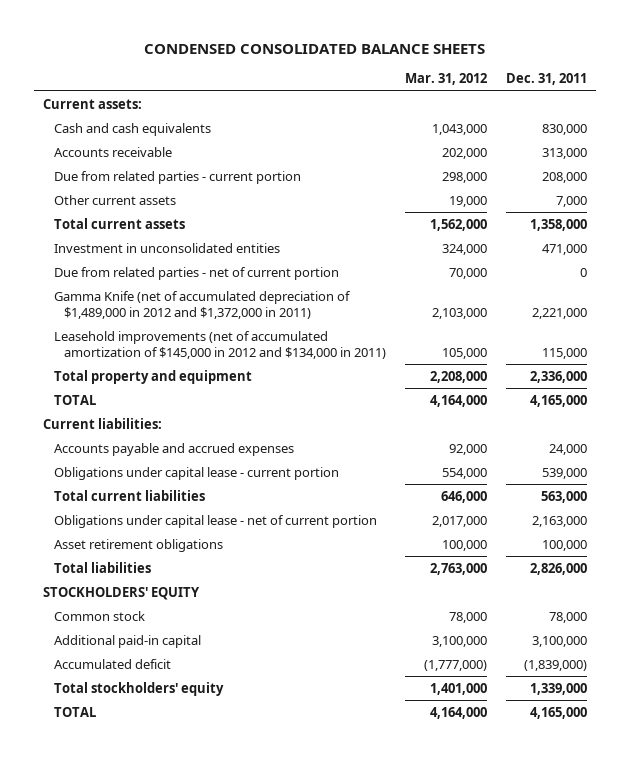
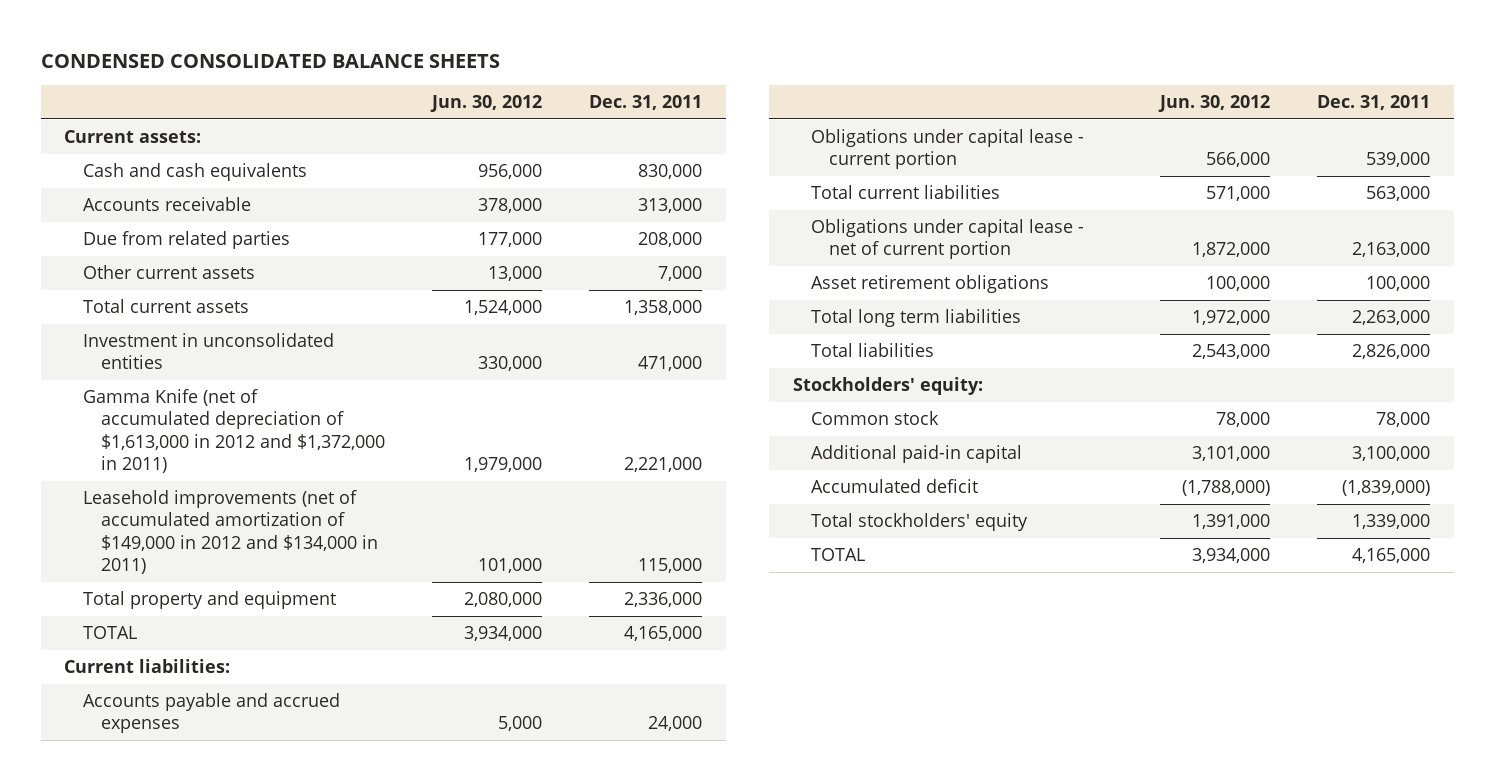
- | Mar. 31, 2012 | Dec. 31, 2011
+ | Jun. 30, 2012 | Dec. 31, 2011
- Due from related parties - current portion | 298,000 | 208,000
+ Due from related parties | 177,000 | 208,000
- Due from related parties - net of current portion | 70,000 | 0
- Gamma Knife (net of accumulated depreciation of $1,489,000 in 2012 and $1,372,000 in 2011) | 2,103,000 | 2,221,000
- Leasehold improvements (net of accumulated amortization of $145,000 in 2012 and $134,000 in 2011) | 105,000 | 115,000
+ Gamma Knife (net of accumulated depreciation of $1,613,000 in 2012 and $1,372,000 in 2011) | 1,979,000 | 2,221,000
+ Leasehold improvements (net of accumulated amortization of $149,000 in 2012 and $134,000 in 2011) | 101,000 | 115,000
+ Total long term liabilities | 1,972,000 | 2,263,000
- STOCKHOLDERS' EQUITY
+ Stockholders' equity:

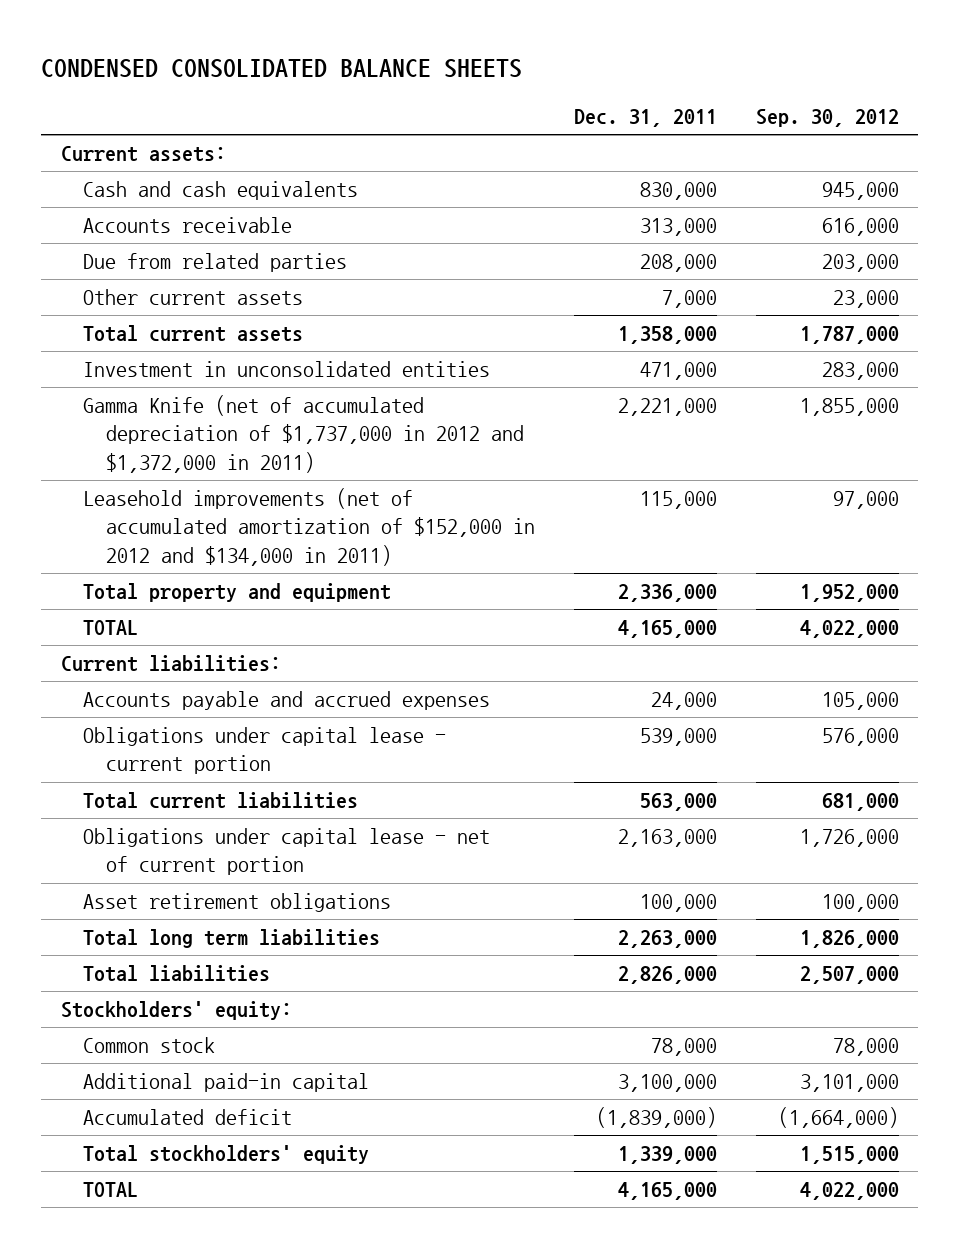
- | Jun. 30, 2012 | Dec. 31, 2011
+ | Dec. 31, 2011 | Sep. 30, 2012
- Gamma Knife (net of accumulated depreciation of $1,613,000 in 2012 and $1,372,000 in 2011) | 1,979,000 | 2,221,000
- Leasehold improvements (net of accumulated amortization of $149,000 in 2012 and $134,000 in 2011) | 101,000 | 115,000
+ Gamma Knife (net of accumulated depreciation of $1,737,000 in 2012 and $1,372,000 in 2011) | 2,221,000 | 1,855,000
+ Leasehold improvements (net of accumulated amortization of $152,000 in 2012 and $134,000 in 2011) | 115,000 | 97,000

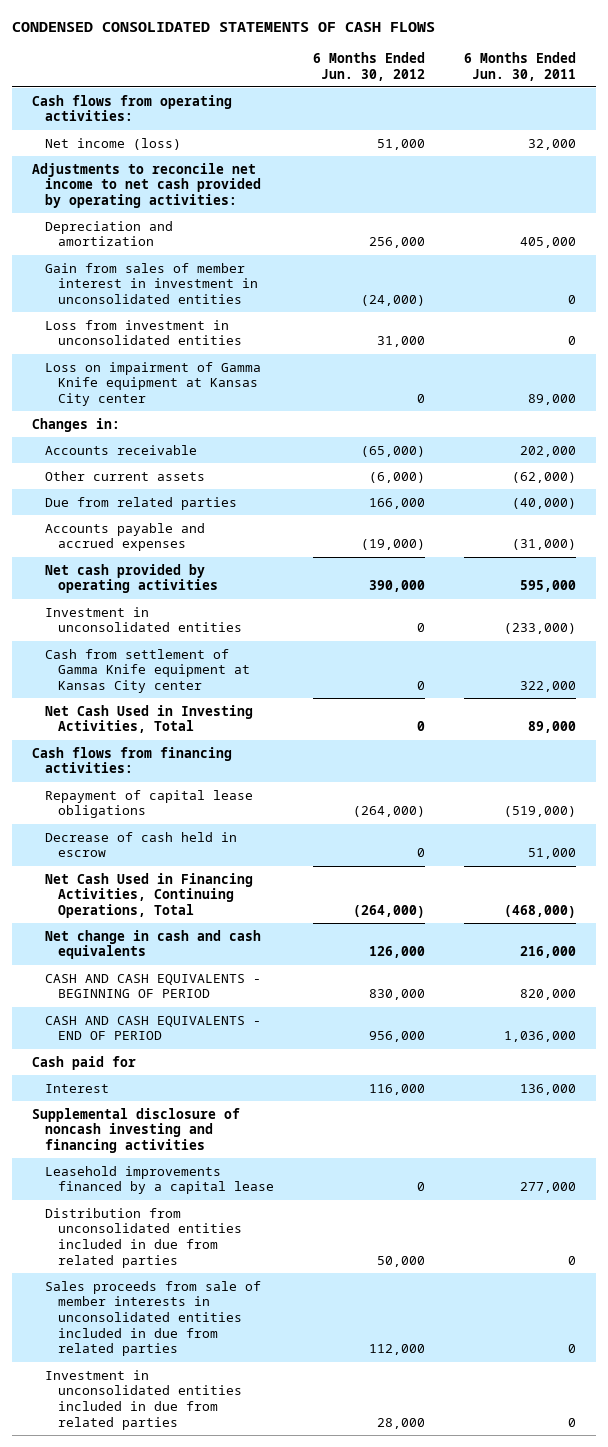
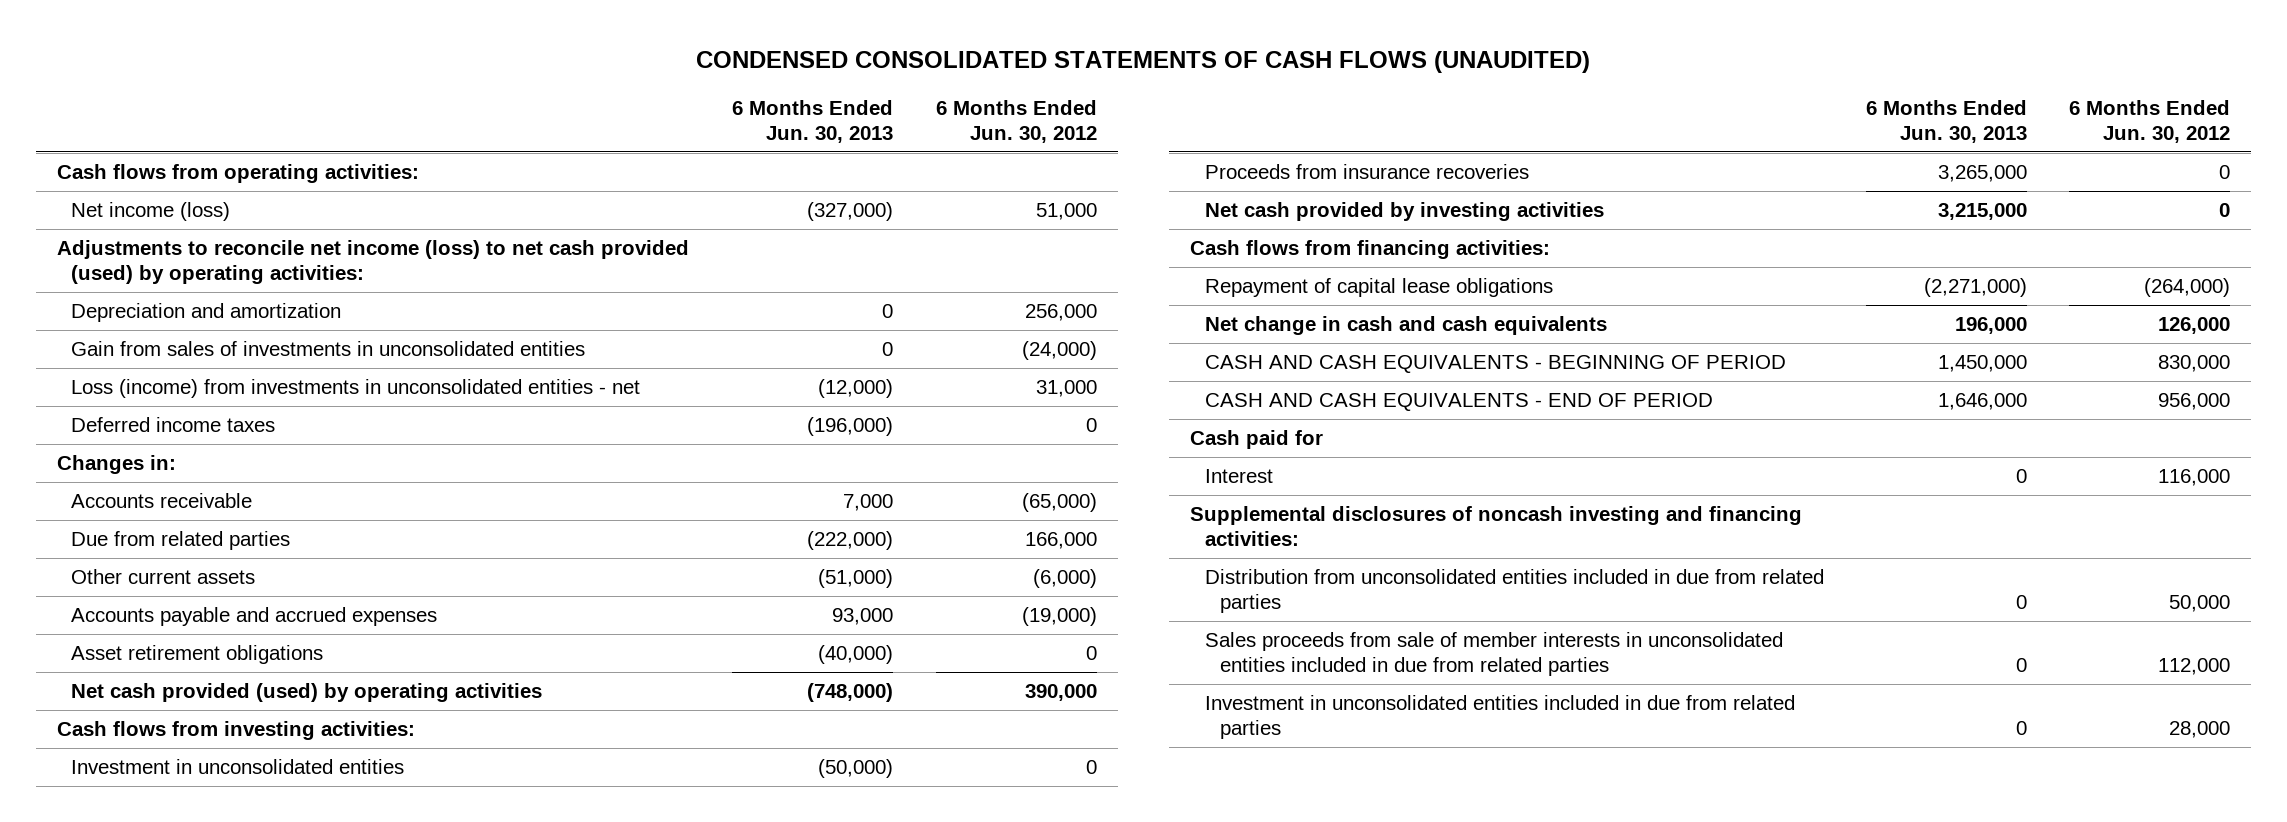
- CONDENSED CONSOLIDATED STATEMENTS OF CASH FLOWS
+ CONDENSED CONSOLIDATED STATEMENTS OF CASH FLOWS (UNAUDITED)
- | 6 Months Ended Jun. 30, 2012 | 6 Months Ended Jun. 30, 2011
+ | 6 Months Ended Jun. 30, 2013 | 6 Months Ended Jun. 30, 2012
- Adjustments to reconcile net income to net cash provided by operating activities:
+ Adjustments to reconcile net income (loss) to net cash provided (used) by operating activities:
- Gain from sales of member interest in investment in unconsolidated entities | (24,000) | 0
- Loss from investment in unconsolidated entities | 31,000 | 0
- Loss on impairment of Gamma Knife equipment at Kansas City center | 0 | 89,000
+ Gain from sales of investments in unconsolidated entities | 0 | (24,000)
+ Loss (income) from investments in unconsolidated entities - net | (12,000) | 31,000
+ Deferred income taxes | (196,000) | 0
moved down: Other current assets | (51,000) | (6,000)
- Net cash provided by operating activities | 390,000 | 595,000
+ Asset retirement obligations | (40,000) | 0
+ Net cash provided (used) by operating activities | (748,000) | 390,000
+ Cash flows from investing activities:
- Cash from settlement of Gamma Knife equipment at Kansas City center | 0 | 322,000
- Net Cash Used in Investing Activities, Total | 0 | 89,000
+ Proceeds from insurance recoveries | 3,265,000 | 0
+ Net cash provided by investing activities | 3,215,000 | 0
- Decrease of cash held in escrow | 0 | 51,000
- Net Cash Used in Financing Activities, Continuing Operations, Total | (264,000) | (468,000)
- Supplemental disclosure of noncash investing and financing activities
- Leasehold improvements financed by a capital lease | 0 | 277,000
+ Supplemental disclosures of noncash investing and financing activities:

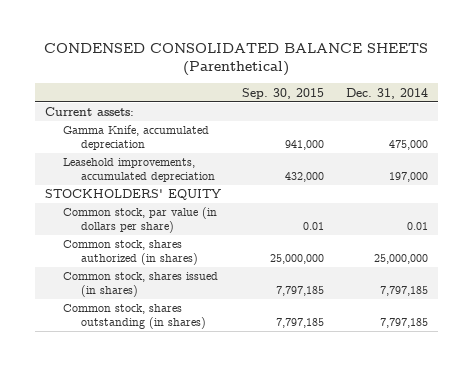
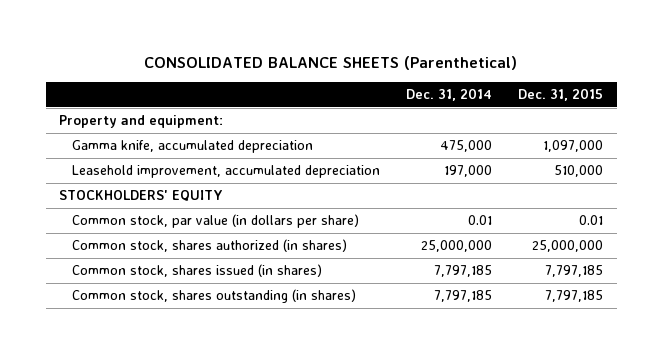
- CONDENSED CONSOLIDATED BALANCE SHEETS (Parenthetical)
+ CONSOLIDATED BALANCE SHEETS (Parenthetical)
- | Sep. 30, 2015 | Dec. 31, 2014
+ | Dec. 31, 2014 | Dec. 31, 2015
- Current assets:
- Gamma Knife, accumulated depreciation | 941,000 | 475,000
- Leasehold improvements, accumulated depreciation | 432,000 | 197,000
+ Property and equipment:
+ Gamma knife, accumulated depreciation | 475,000 | 1,097,000
+ Leasehold improvement, accumulated depreciation | 197,000 | 510,000

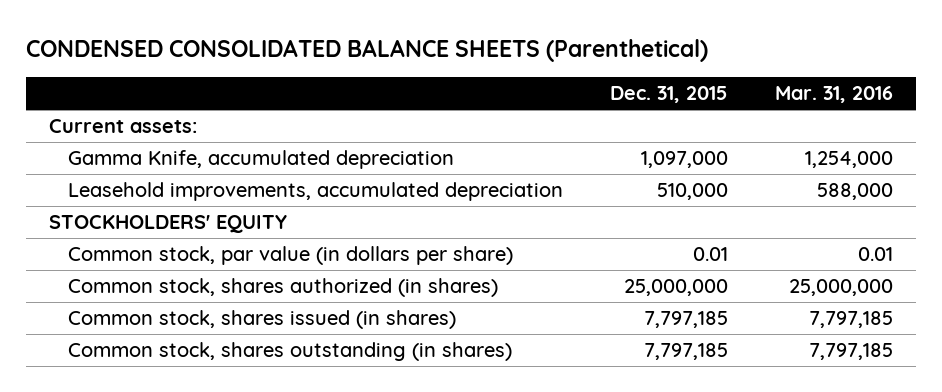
- CONSOLIDATED BALANCE SHEETS (Parenthetical)
+ CONDENSED CONSOLIDATED BALANCE SHEETS (Parenthetical)
- | Dec. 31, 2014 | Dec. 31, 2015
+ | Dec. 31, 2015 | Mar. 31, 2016
- Property and equipment:
- Gamma knife, accumulated depreciation | 475,000 | 1,097,000
- Leasehold improvement, accumulated depreciation | 197,000 | 510,000
+ Current assets:
+ Gamma Knife, accumulated depreciation | 1,097,000 | 1,254,000
+ Leasehold improvements, accumulated depreciation | 510,000 | 588,000

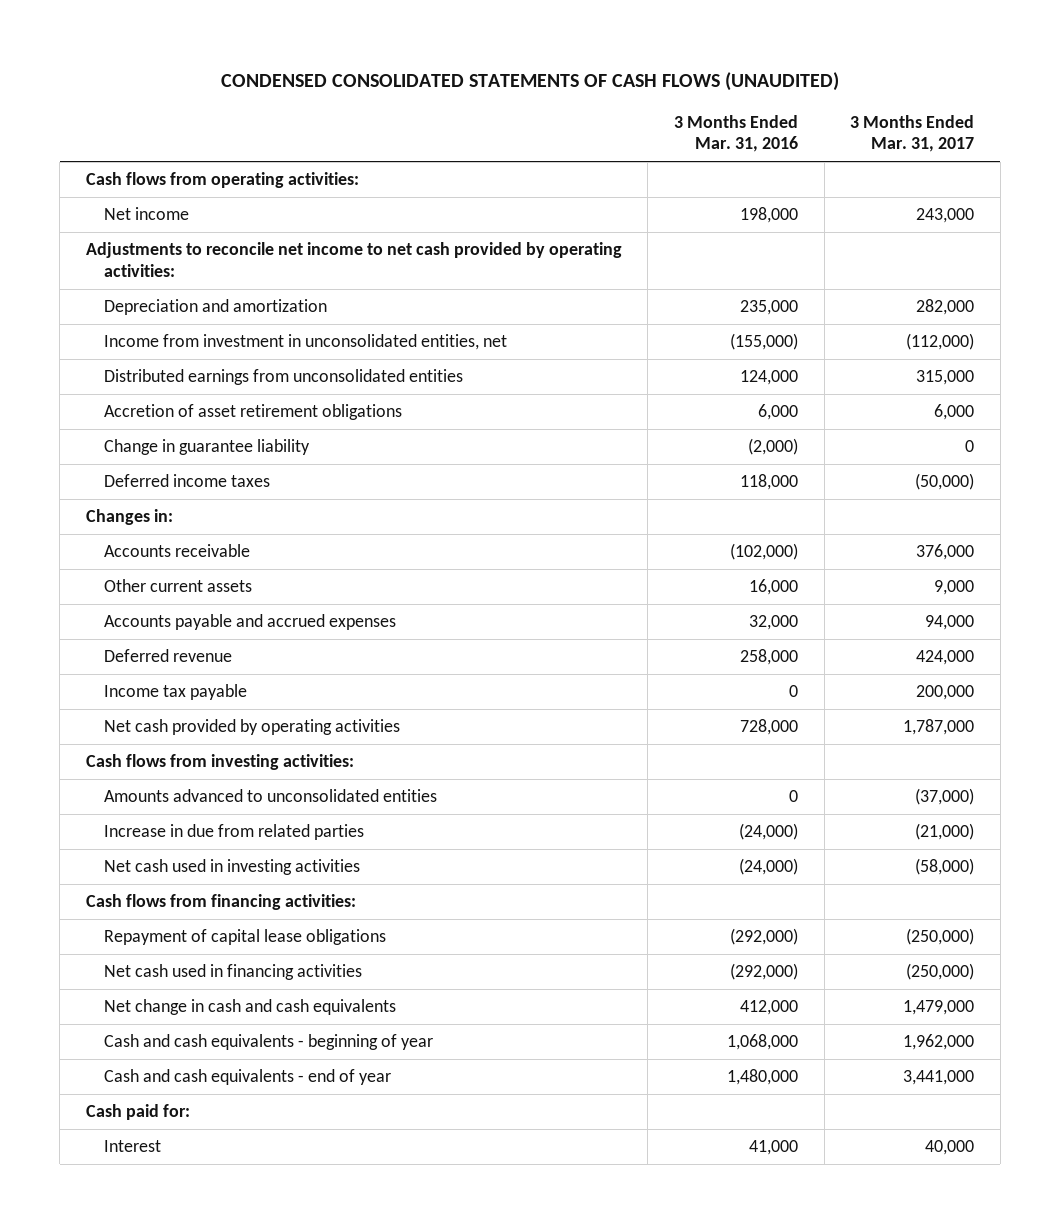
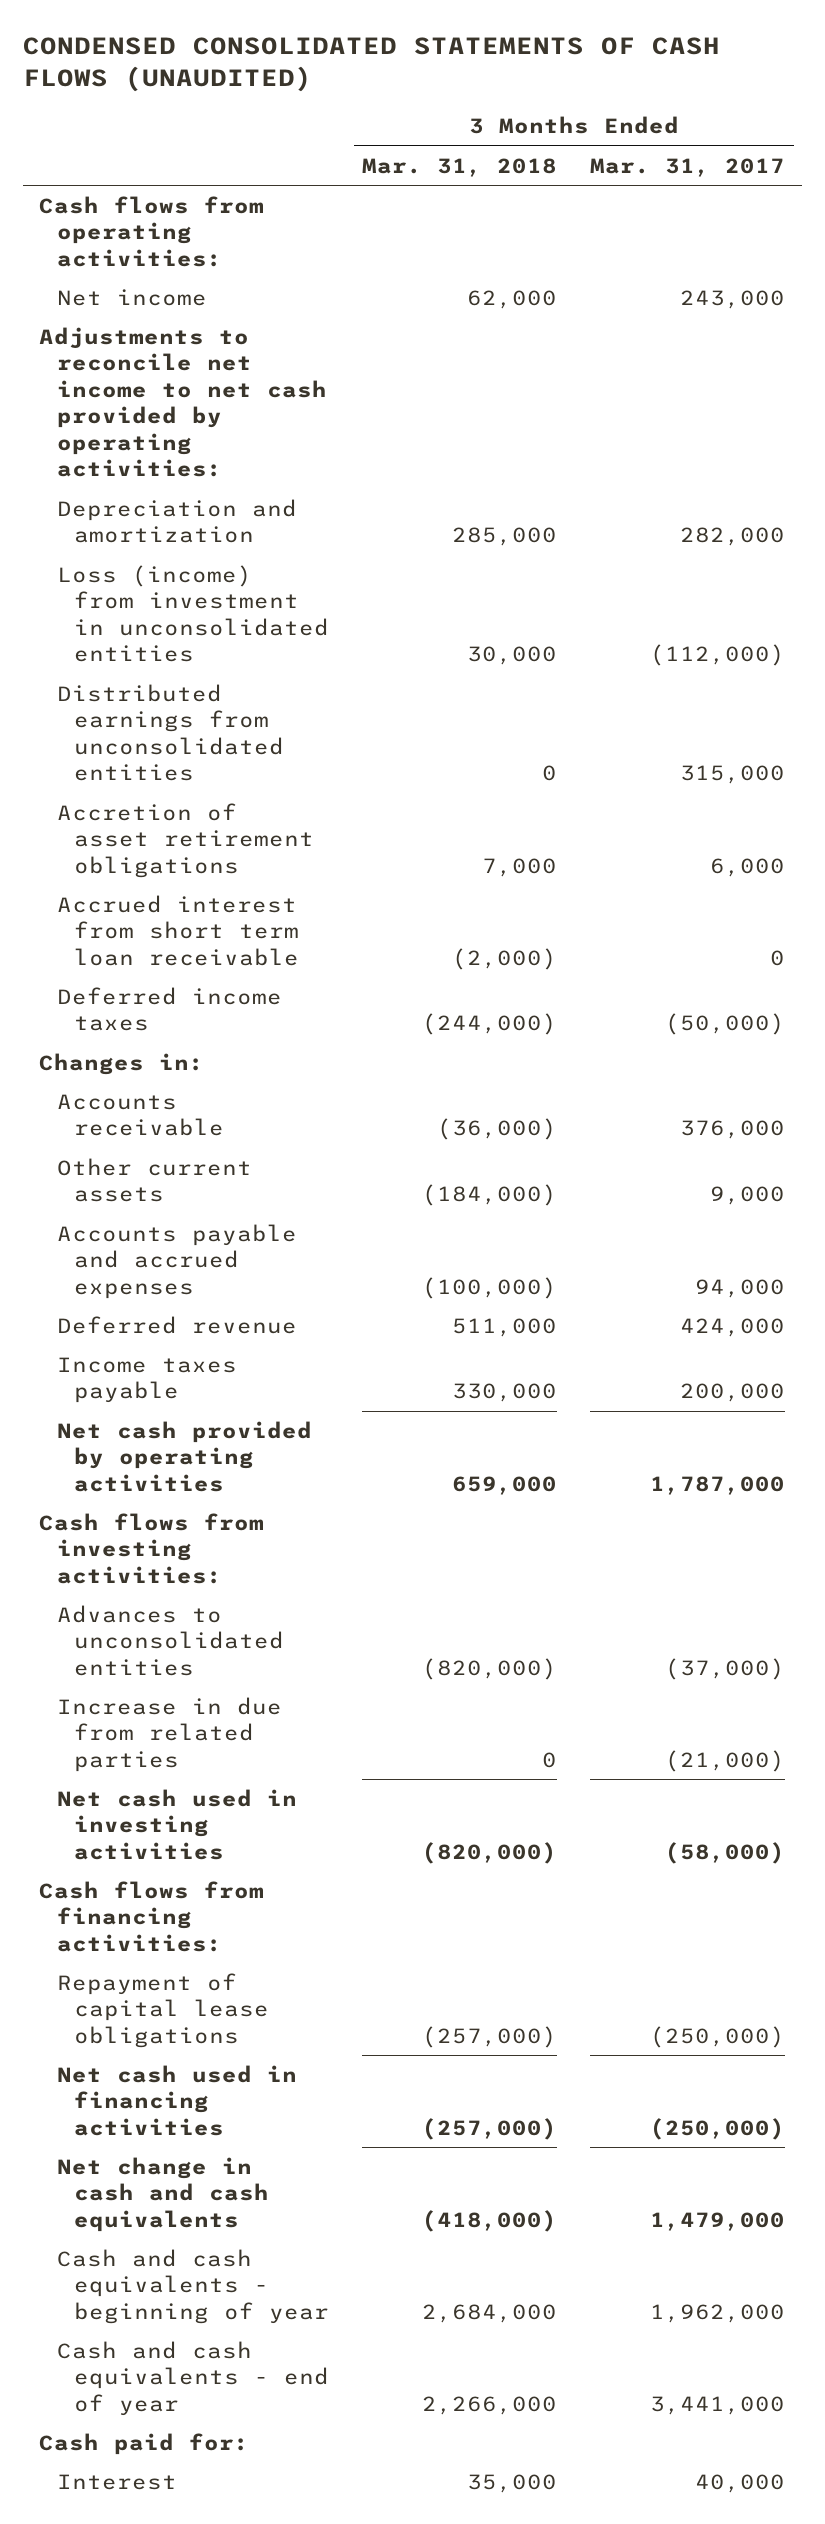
- | 3 Months Ended Mar. 31, 2016 | 3 Months Ended Mar. 31, 2017
+ | 3 Months Ended Mar. 31, 2018 | 3 Months Ended Mar. 31, 2017
- Income from investment in unconsolidated entities, net | (155,000) | (112,000)
+ Loss (income) from investment in unconsolidated entities | 30,000 | (112,000)
- Change in guarantee liability | (2,000) | 0
+ Accrued interest from short term loan receivable | (2,000) | 0
- Income tax payable | 0 | 200,000
+ Income taxes payable | 330,000 | 200,000
- Amounts advanced to unconsolidated entities | 0 | (37,000)
+ Advances to unconsolidated entities | (820,000) | (37,000)

